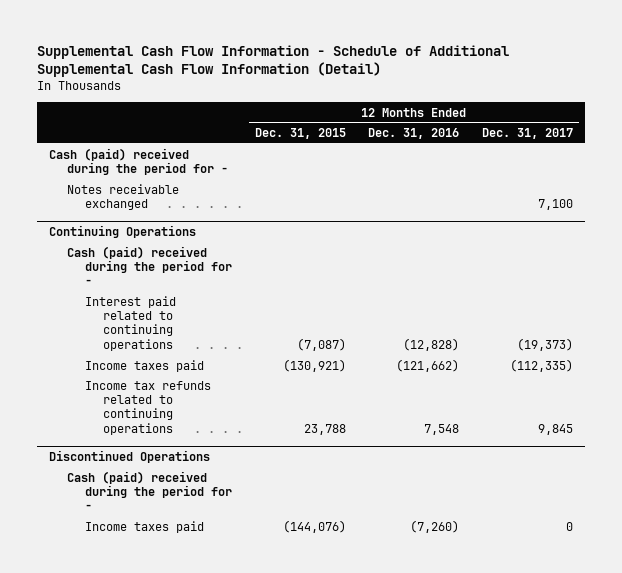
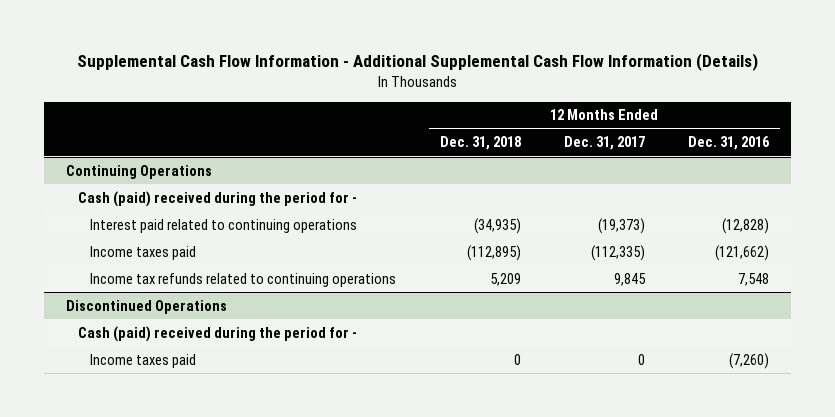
- Supplemental Cash Flow Information - Schedule of Additional Supplemental Cash Flow Information (Detail)
+ Supplemental Cash Flow Information - Additional Supplemental Cash Flow Information (Details)
- | 12 Months Ended Dec. 31, 2015 | 12 Months Ended Dec. 31, 2016 | 12 Months Ended Dec. 31, 2017
+ | 12 Months Ended Dec. 31, 2018 | 12 Months Ended Dec. 31, 2017 | 12 Months Ended Dec. 31, 2016
- Cash (paid) received during the period for -
- Notes receivable exchanged | | | 7,100

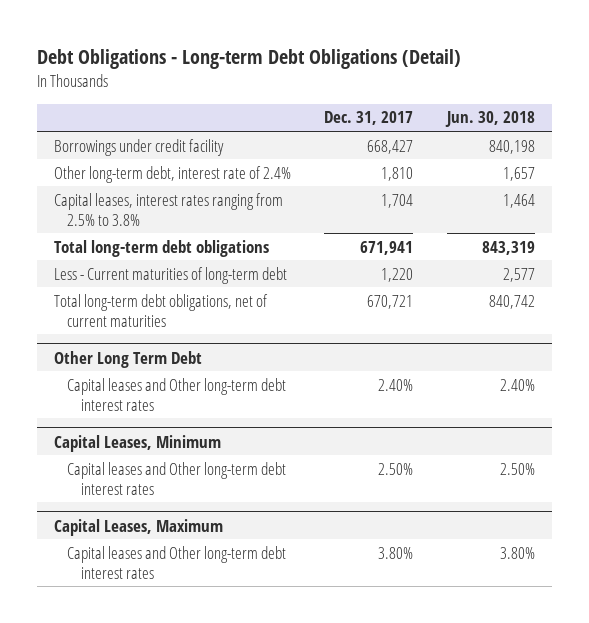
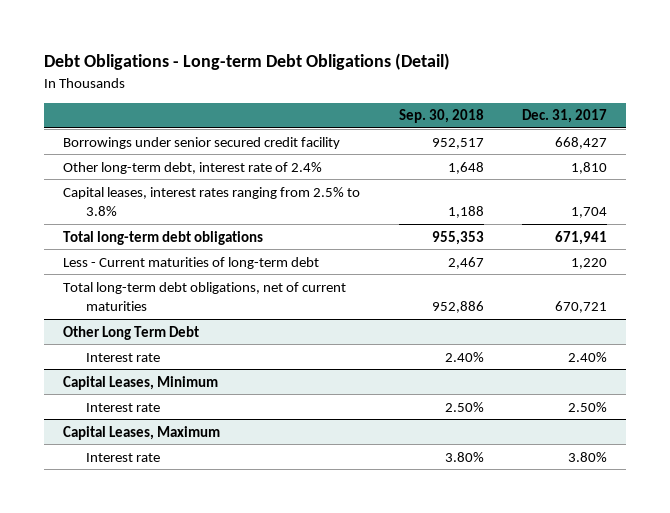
- | Dec. 31, 2017 | Jun. 30, 2018
+ | Sep. 30, 2018 | Dec. 31, 2017
- Borrowings under credit facility | 668,427 | 840,198
+ Borrowings under senior secured credit facility | 952,517 | 668,427
@ Other Long Term Debt
- Capital leases and Other long-term debt interest rates | 2.40% | 2.40%
+ Interest rate | 2.40% | 2.40%
@ Capital Leases, Minimum
- Capital leases and Other long-term debt interest rates | 2.50% | 2.50%
+ Interest rate | 2.50% | 2.50%
@ Capital Leases, Maximum
- Capital leases and Other long-term debt interest rates | 3.80% | 3.80%
+ Interest rate | 3.80% | 3.80%

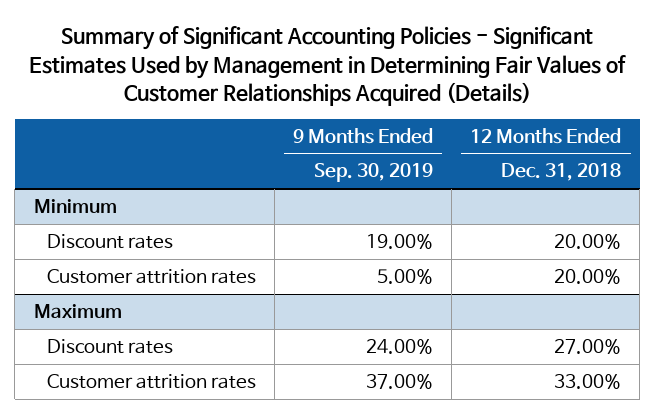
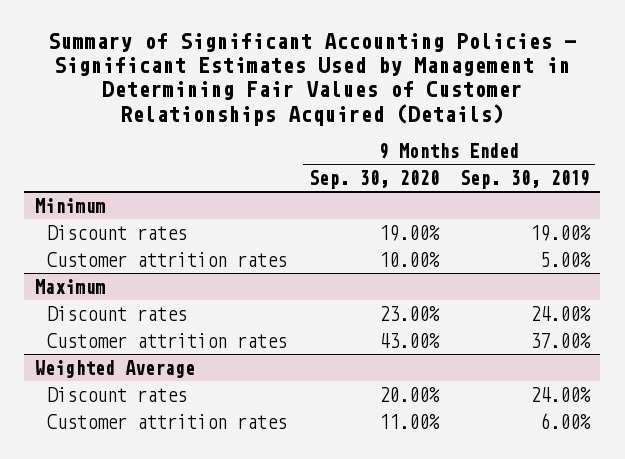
- | 9 Months Ended Sep. 30, 2019 | 12 Months Ended Dec. 31, 2018
+ | 9 Months Ended Sep. 30, 2020 | 9 Months Ended Sep. 30, 2019
+ Weighted Average
+ Discount rates | 20.00% | 24.00%
+ Customer attrition rates | 11.00% | 6.00%

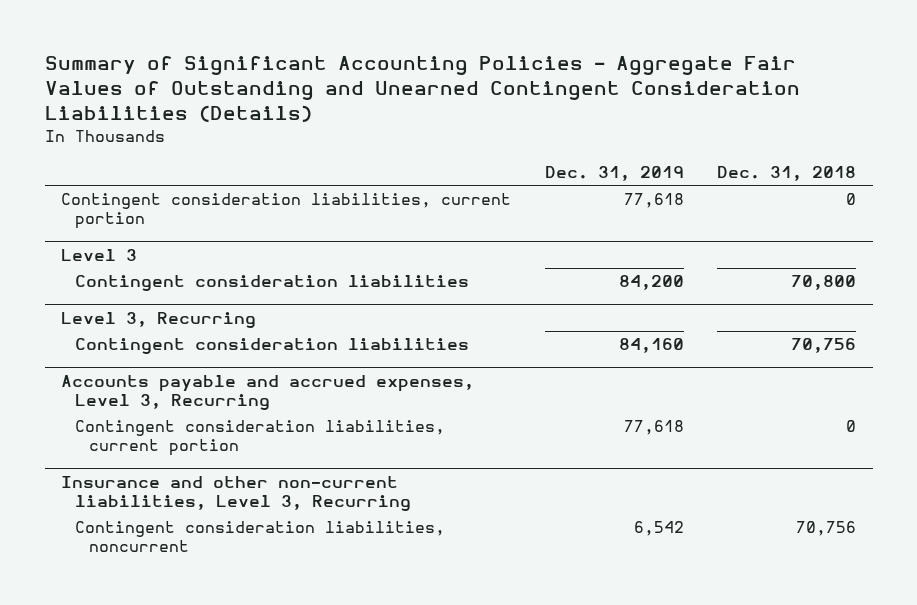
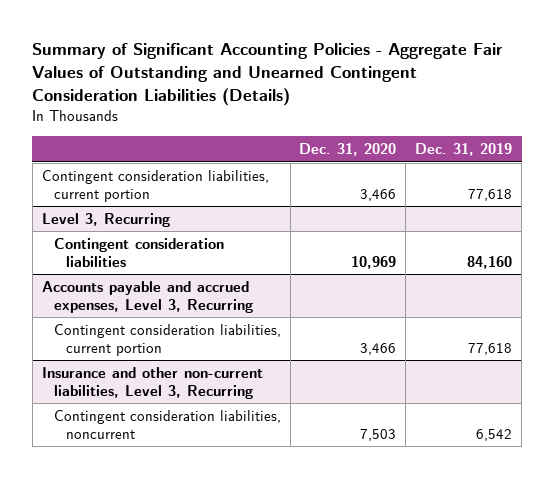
- | Dec. 31, 2019 | Dec. 31, 2018
+ | Dec. 31, 2020 | Dec. 31, 2019
- Level 3
- Contingent consideration liabilities | 84,200 | 70,800

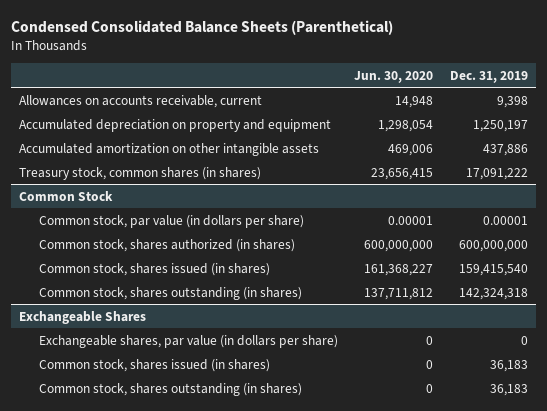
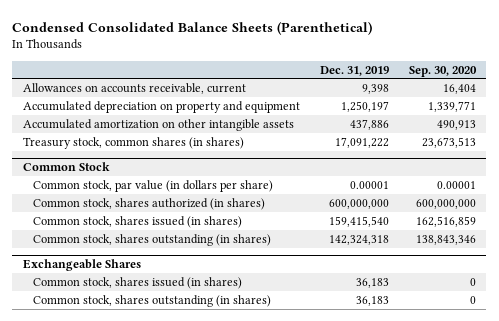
- | Jun. 30, 2020 | Dec. 31, 2019
+ | Dec. 31, 2019 | Sep. 30, 2020
@ Exchangeable Shares
- Exchangeable shares, par value (in dollars per share) | 0 | 0

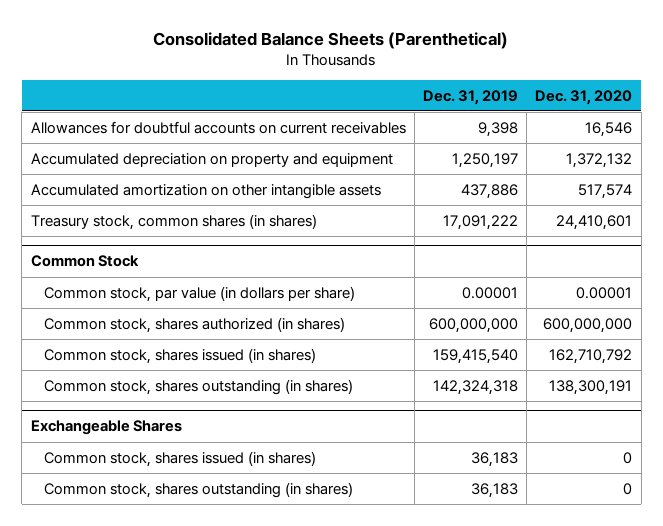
- Condensed Consolidated Balance Sheets (Parenthetical)
+ Consolidated Balance Sheets (Parenthetical)
- | Dec. 31, 2019 | Sep. 30, 2020
+ | Dec. 31, 2019 | Dec. 31, 2020
- Allowances on accounts receivable, current | 9,398 | 16,404
+ Allowances for doubtful accounts on current receivables | 9,398 | 16,546

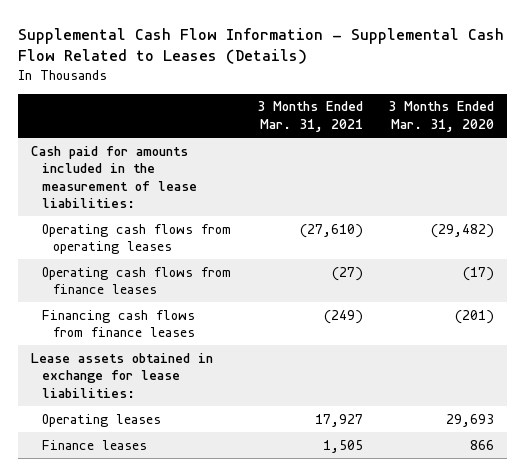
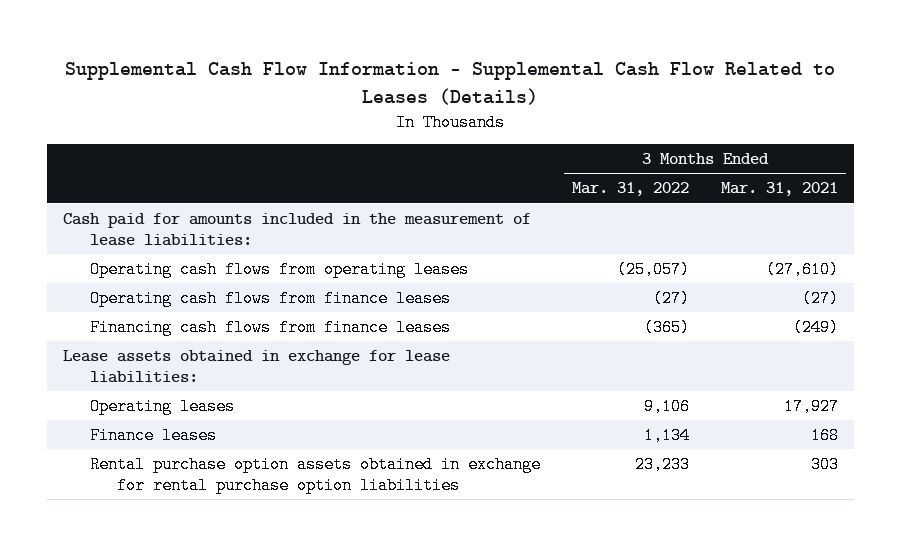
- | 3 Months Ended Mar. 31, 2021 | 3 Months Ended Mar. 31, 2020
+ | 3 Months Ended Mar. 31, 2022 | 3 Months Ended Mar. 31, 2021
- Finance leases | 1,505 | 866
+ Finance leases | 1,134 | 168
+ Rental purchase option assets obtained in exchange for rental purchase option liabilities | 23,233 | 303

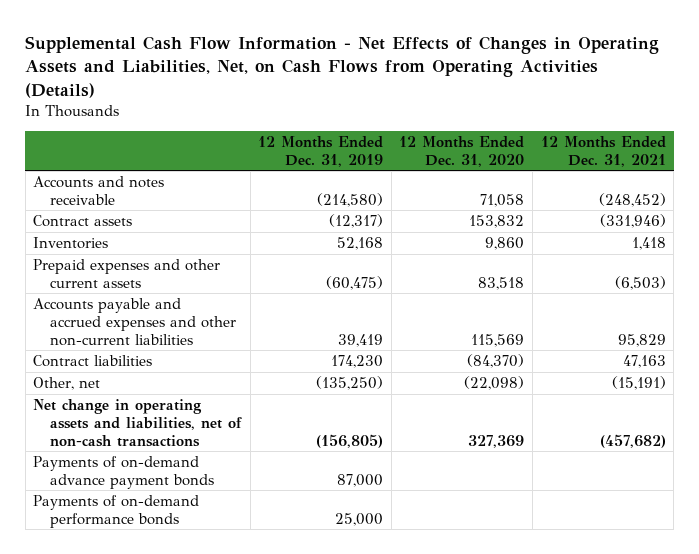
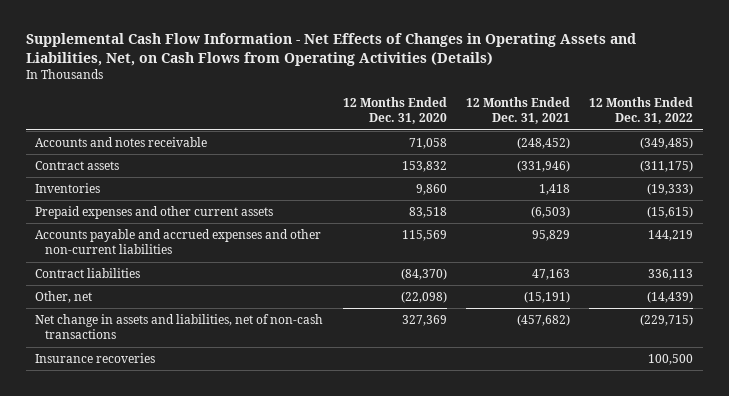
- | 12 Months Ended Dec. 31, 2019 | 12 Months Ended Dec. 31, 2020 | 12 Months Ended Dec. 31, 2021
+ | 12 Months Ended Dec. 31, 2020 | 12 Months Ended Dec. 31, 2021 | 12 Months Ended Dec. 31, 2022
- Net change in operating assets and liabilities, net of non-cash transactions | (156,805) | 327,369 | (457,682)
- Payments of on-demand advance payment bonds | 87,000 | |
- Payments of on-demand performance bonds | 25,000 | |
+ Net change in assets and liabilities, net of non-cash transactions | 327,369 | (457,682) | (229,715)
+ Insurance recoveries | | | 100,500

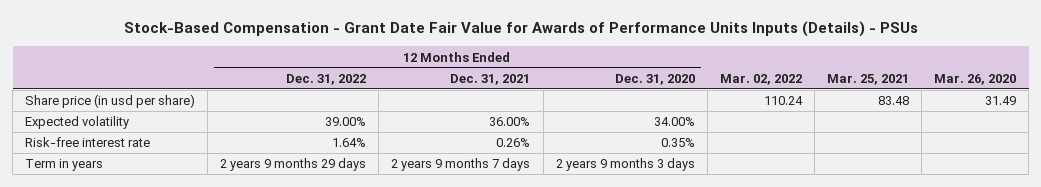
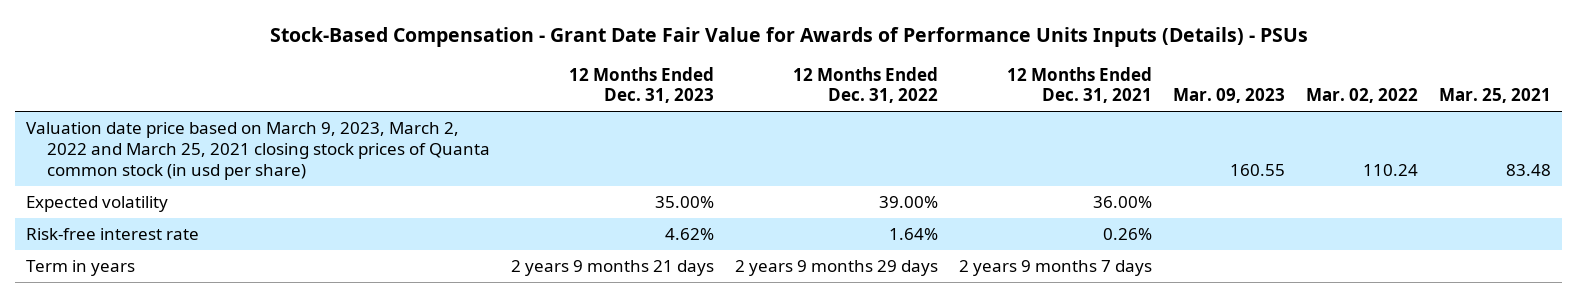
- | 12 Months Ended Dec. 31, 2022 | 12 Months Ended Dec. 31, 2021 | 12 Months Ended Dec. 31, 2020 | Mar. 02, 2022 | Mar. 25, 2021 | Mar. 26, 2020
+ | 12 Months Ended Dec. 31, 2023 | 12 Months Ended Dec. 31, 2022 | 12 Months Ended Dec. 31, 2021 | Mar. 09, 2023 | Mar. 02, 2022 | Mar. 25, 2021
- Share price (in usd per share) | | | | 110.24 | 83.48 | 31.49
+ Valuation date price based on March 9, 2023, March 2, 2022 and March 25, 2021 closing stock prices of Quanta common stock (in usd per share) | | | | 160.55 | 110.24 | 83.48

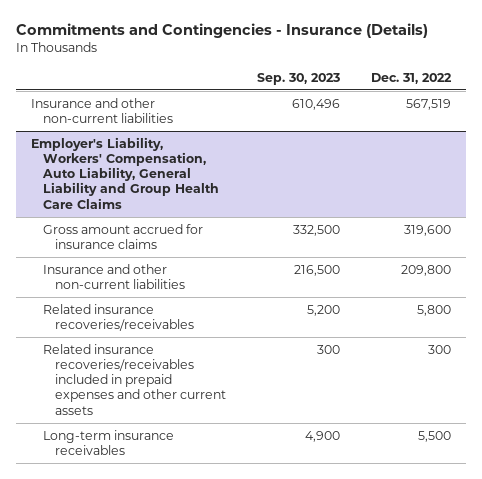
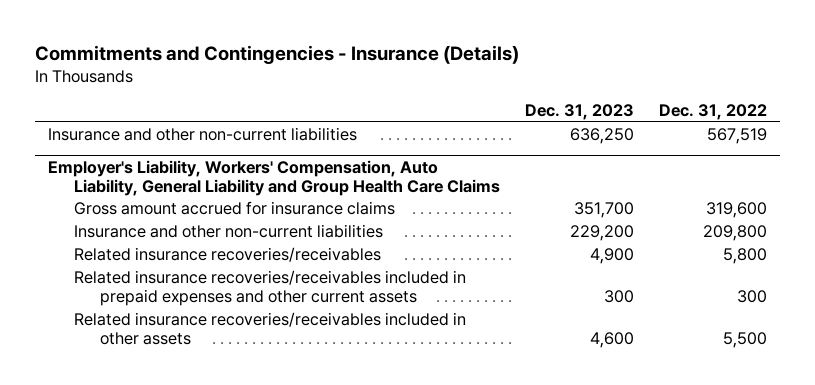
- | Sep. 30, 2023 | Dec. 31, 2022
+ | Dec. 31, 2023 | Dec. 31, 2022
@ Employer's Liability, Workers' Compensation, Auto Liability, General Liability and Group Health Care Claims
- Long-term insurance receivables | 4,900 | 5,500
+ Related insurance recoveries/receivables included in other assets | 4,600 | 5,500

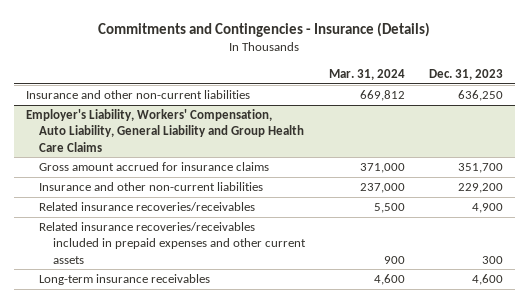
- | Dec. 31, 2023 | Dec. 31, 2022
+ | Mar. 31, 2024 | Dec. 31, 2023
@ Employer's Liability, Workers' Compensation, Auto Liability, General Liability and Group Health Care Claims
- Related insurance recoveries/receivables included in other assets | 4,600 | 5,500
+ Long-term insurance receivables | 4,600 | 4,600

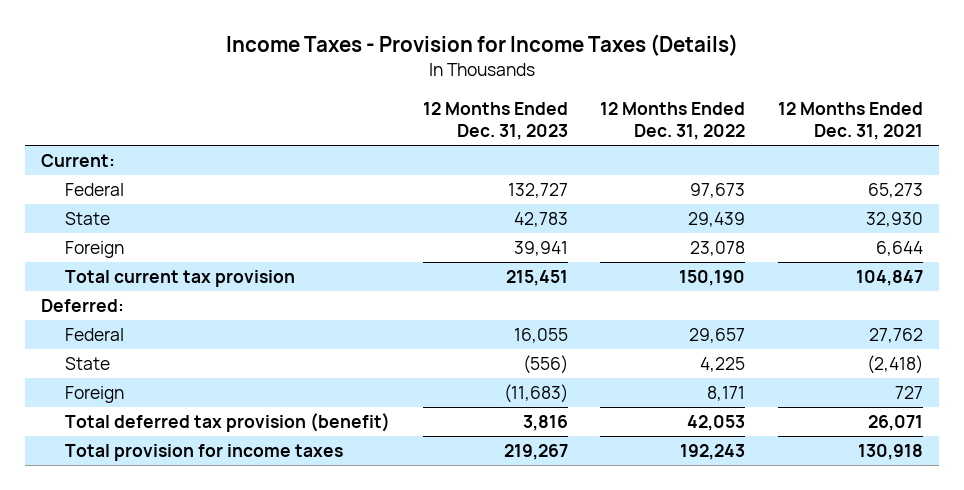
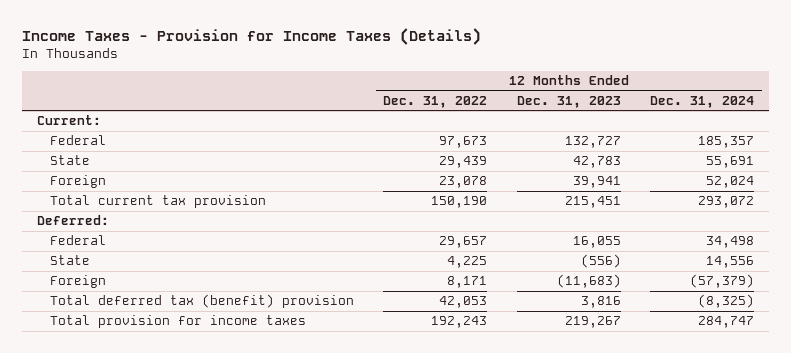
- | 12 Months Ended Dec. 31, 2023 | 12 Months Ended Dec. 31, 2022 | 12 Months Ended Dec. 31, 2021
+ | 12 Months Ended Dec. 31, 2022 | 12 Months Ended Dec. 31, 2023 | 12 Months Ended Dec. 31, 2024
- Total deferred tax provision (benefit) | 3,816 | 42,053 | 26,071
+ Total deferred tax (benefit) provision | 42,053 | 3,816 | (8,325)

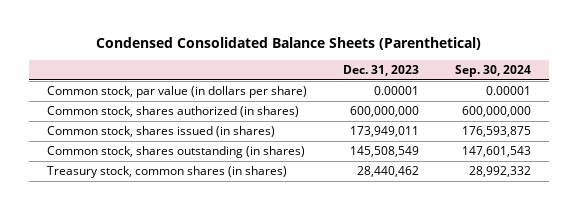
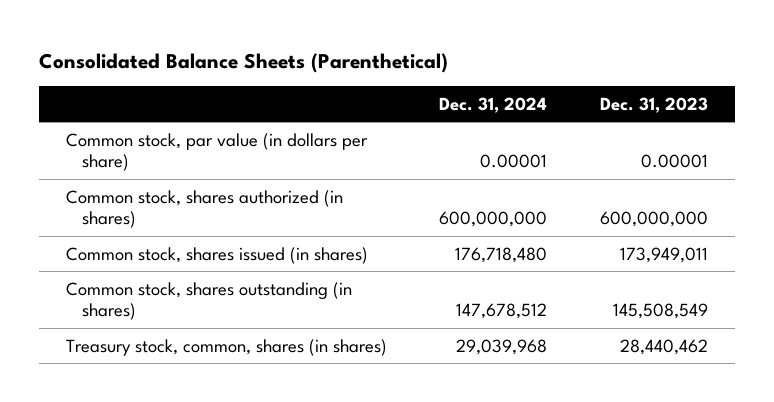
- Condensed Consolidated Balance Sheets (Parenthetical)
+ Consolidated Balance Sheets (Parenthetical)
- | Dec. 31, 2023 | Sep. 30, 2024
+ | Dec. 31, 2024 | Dec. 31, 2023
- Treasury stock, common shares (in shares) | 28,440,462 | 28,992,332
+ Treasury stock, common, shares (in shares) | 29,039,968 | 28,440,462

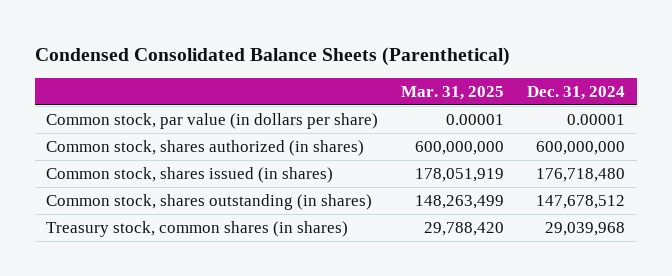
- Consolidated Balance Sheets (Parenthetical)
+ Condensed Consolidated Balance Sheets (Parenthetical)
- | Dec. 31, 2024 | Dec. 31, 2023
+ | Mar. 31, 2025 | Dec. 31, 2024
- Treasury stock, common, shares (in shares) | 29,039,968 | 28,440,462
+ Treasury stock, common shares (in shares) | 29,788,420 | 29,039,968

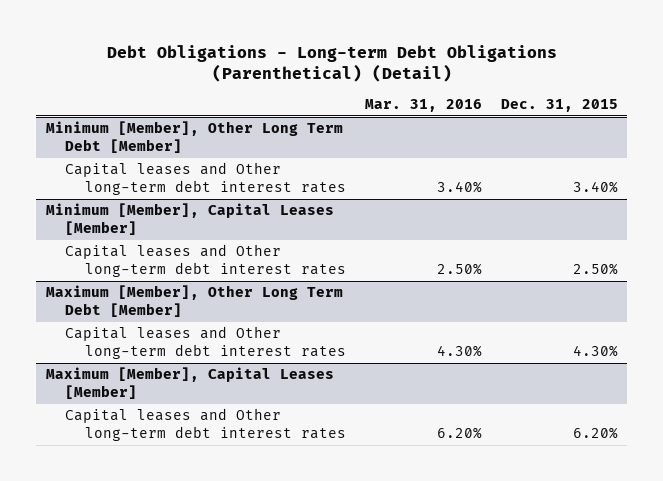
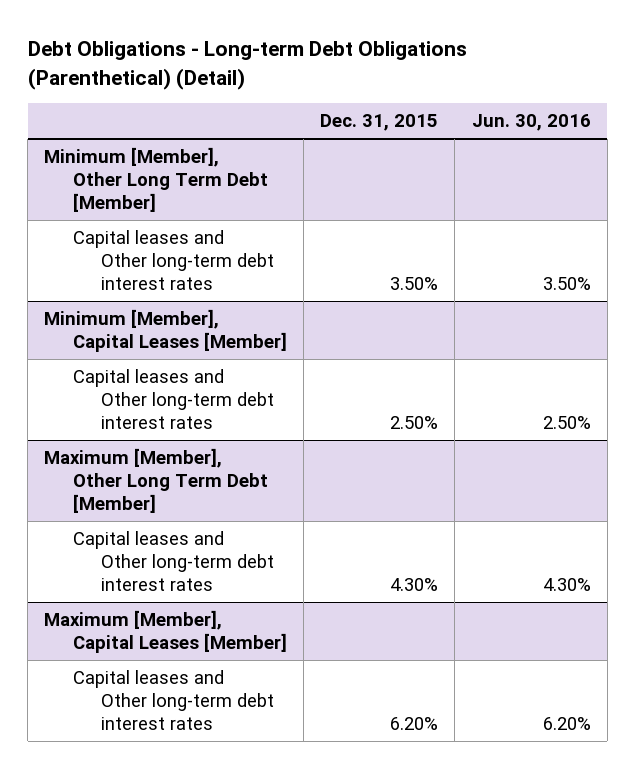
- | Mar. 31, 2016 | Dec. 31, 2015
+ | Dec. 31, 2015 | Jun. 30, 2016
@ Minimum [Member], Other Long Term Debt [Member]
- Capital leases and Other long-term debt interest rates | 3.40% | 3.40%
+ Capital leases and Other long-term debt interest rates | 3.50% | 3.50%

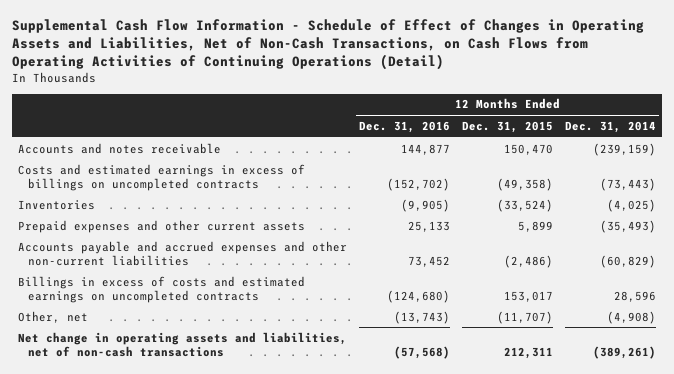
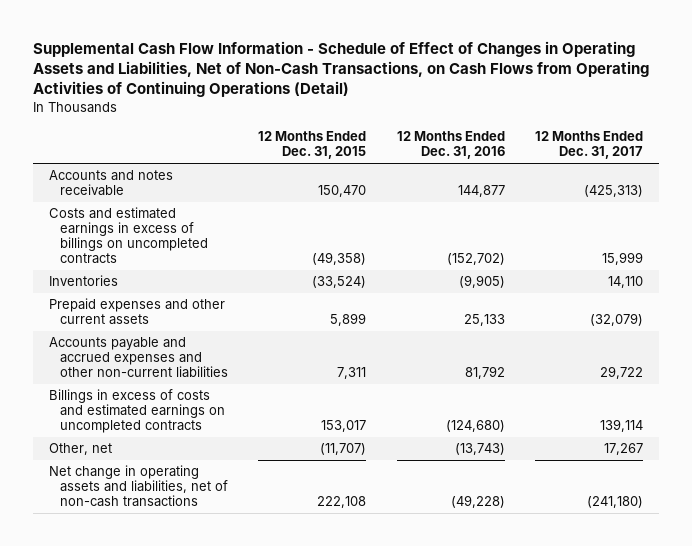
- | 12 Months Ended Dec. 31, 2016 | 12 Months Ended Dec. 31, 2015 | 12 Months Ended Dec. 31, 2014
+ | 12 Months Ended Dec. 31, 2015 | 12 Months Ended Dec. 31, 2016 | 12 Months Ended Dec. 31, 2017
- Accounts payable and accrued expenses and other non-current liabilities | 73,452 | (2,486) | (60,829)
+ Accounts payable and accrued expenses and other non-current liabilities | 7,311 | 81,792 | 29,722
- Net change in operating assets and liabilities, net of non-cash transactions | (57,568) | 212,311 | (389,261)
+ Net change in operating assets and liabilities, net of non-cash transactions | 222,108 | (49,228) | (241,180)

